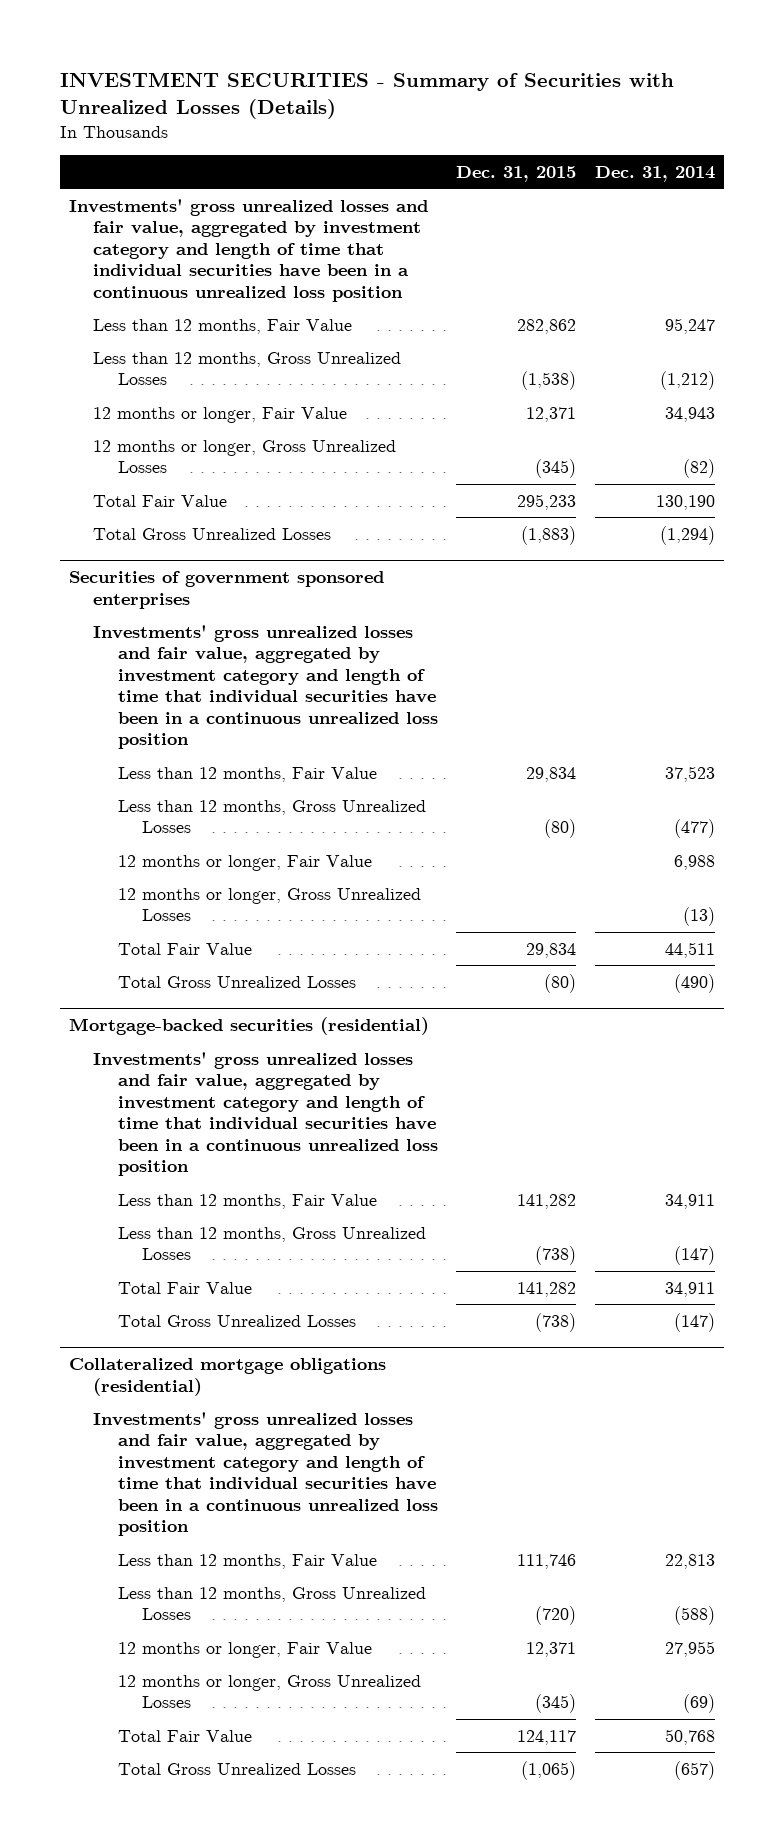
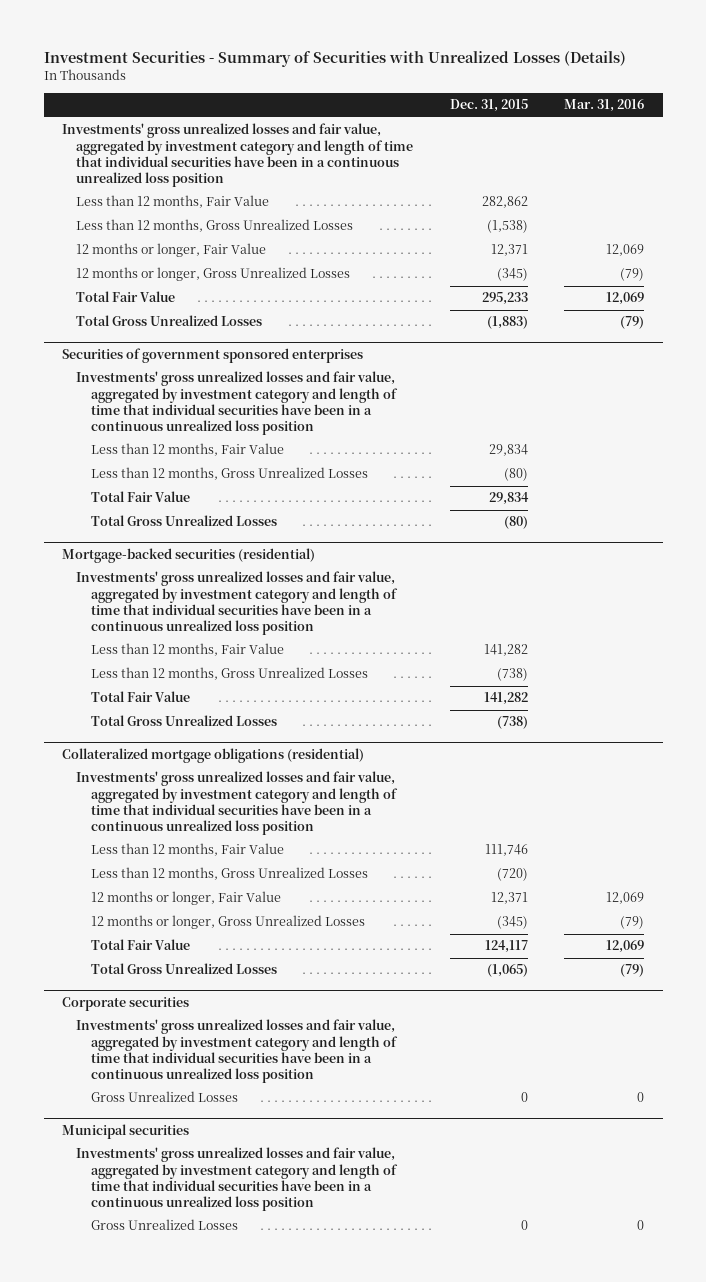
- INVESTMENT SECURITIES - Summary of Securities with Unrealized Losses (Details)
+ Investment Securities - Summary of Securities with Unrealized Losses (Details)
- | Dec. 31, 2015 | Dec. 31, 2014
+ | Dec. 31, 2015 | Mar. 31, 2016
@ Securities of government sponsored enterprises
- 12 months or longer, Fair Value | | 6,988
- 12 months or longer, Gross Unrealized Losses | | (13)
+ Corporate securities
+ Investments' gross unrealized losses and fair value, aggregated by investment category and length of time that individual securities have been in a continuous unrealized loss position
+ Gross Unrealized Losses | 0 | 0
+ Municipal securities
+ Investments' gross unrealized losses and fair value, aggregated by investment category and length of time that individual securities have been in a continuous unrealized loss position
+ Gross Unrealized Losses | 0 | 0

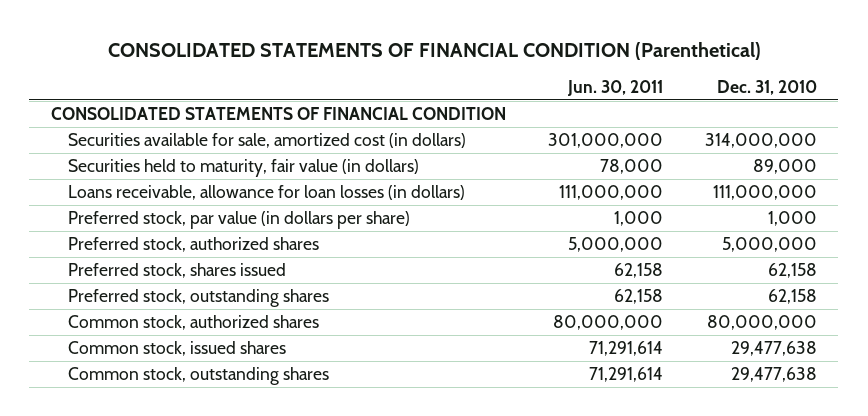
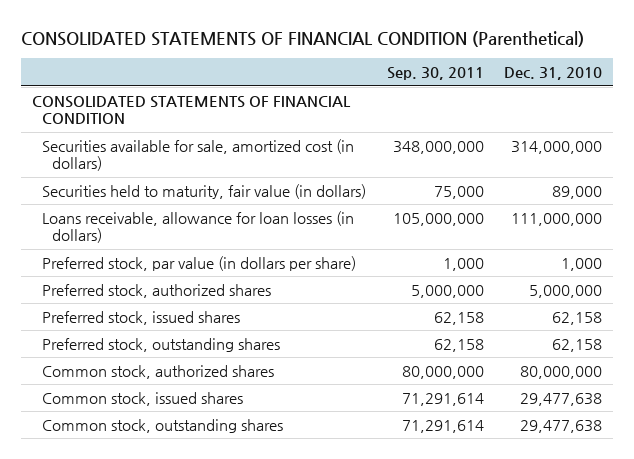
- | Jun. 30, 2011 | Dec. 31, 2010
+ | Sep. 30, 2011 | Dec. 31, 2010
- Preferred stock, shares issued | 62,158 | 62,158
+ Preferred stock, issued shares | 62,158 | 62,158

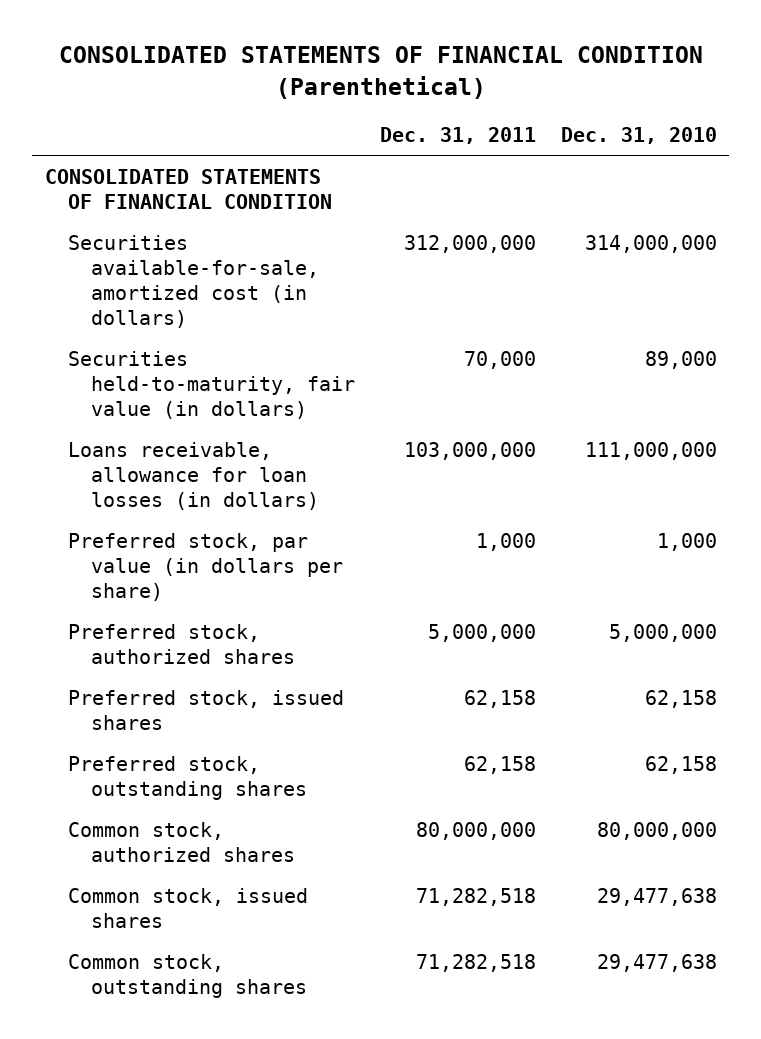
- | Sep. 30, 2011 | Dec. 31, 2010
+ | Dec. 31, 2011 | Dec. 31, 2010
- Securities available for sale, amortized cost (in dollars) | 348,000,000 | 314,000,000
- Securities held to maturity, fair value (in dollars) | 75,000 | 89,000
+ Securities available-for-sale, amortized cost (in dollars) | 312,000,000 | 314,000,000
+ Securities held-to-maturity, fair value (in dollars) | 70,000 | 89,000

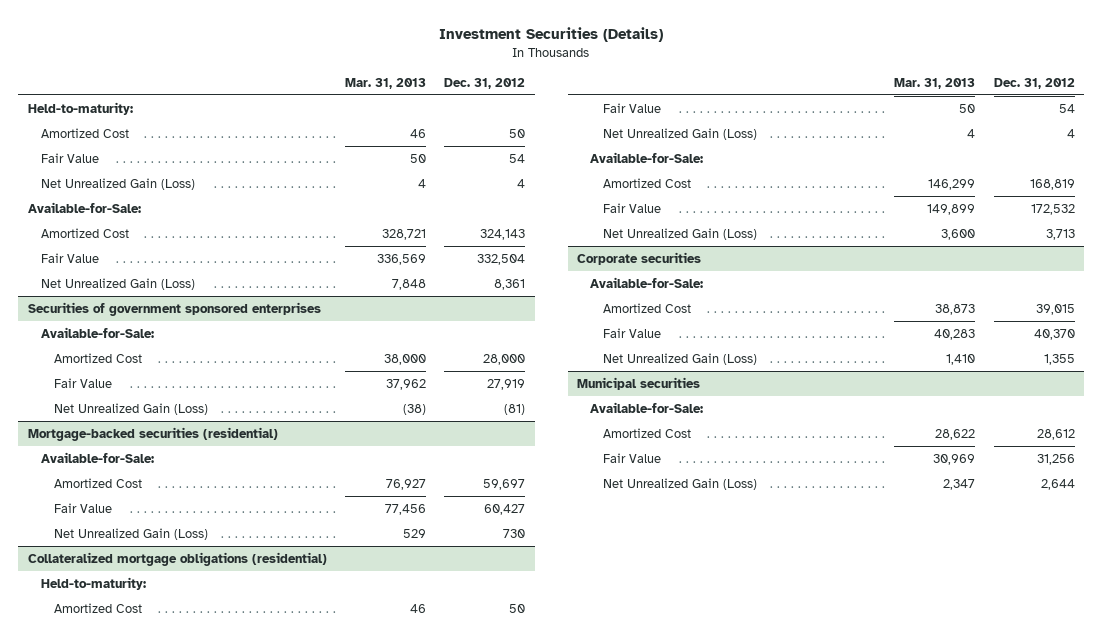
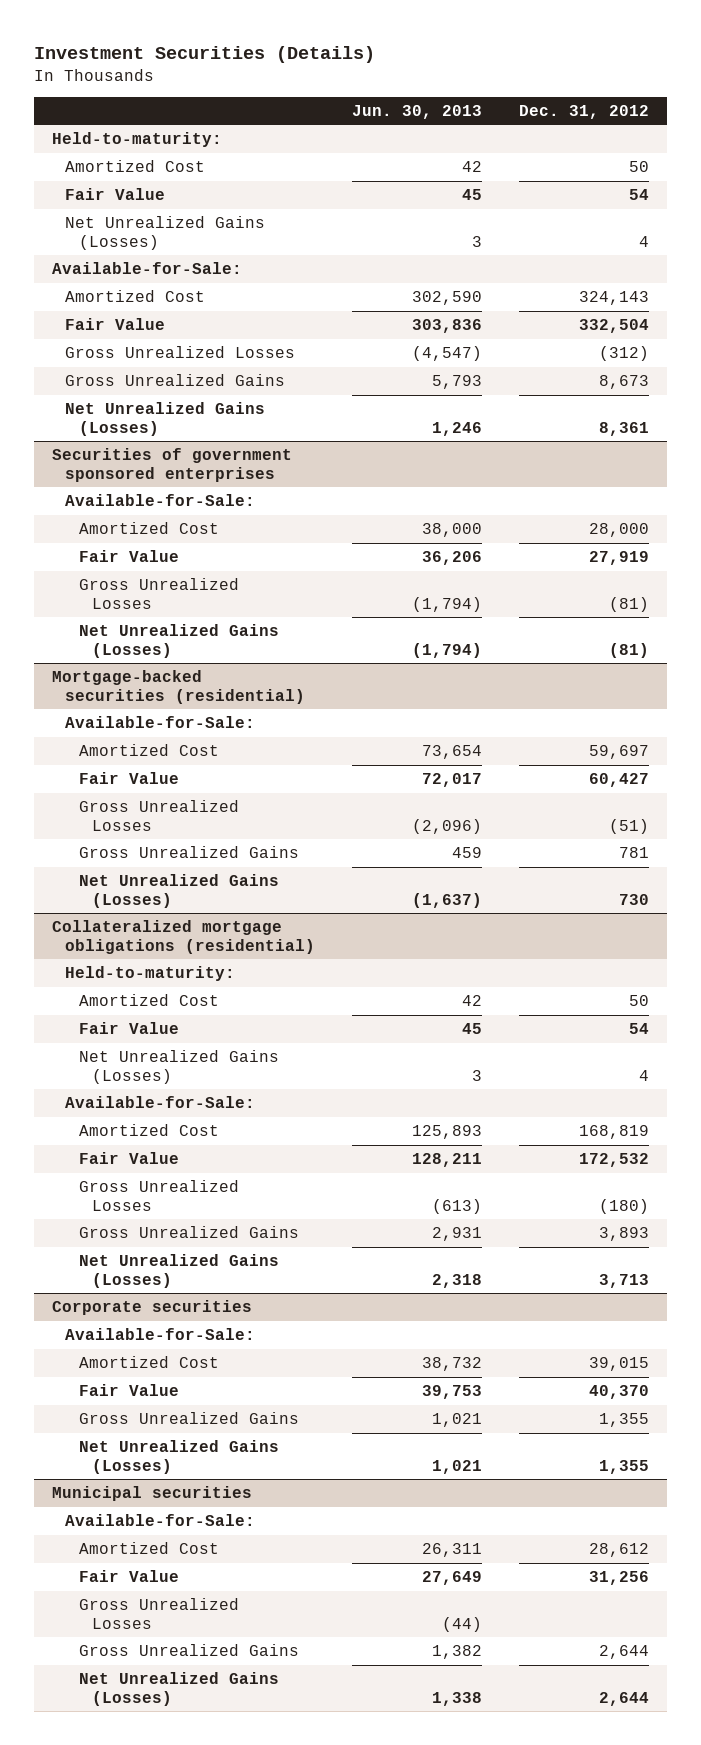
- | Mar. 31, 2013 | Dec. 31, 2012
+ | Jun. 30, 2013 | Dec. 31, 2012
- Net Unrealized Gain (Loss) | 4 | 4
+ Net Unrealized Gains (Losses) | 3 | 4
- Net Unrealized Gain (Loss) | 7,848 | 8,361
+ Gross Unrealized Losses | (4,547) | (312)
+ Gross Unrealized Gains | 5,793 | 8,673
+ Net Unrealized Gains (Losses) | 1,246 | 8,361
@ Securities of government sponsored enterprises
- Net Unrealized Gain (Loss) | (38) | (81)
+ Gross Unrealized Losses | (1,794) | (81)
+ Net Unrealized Gains (Losses) | (1,794) | (81)
@ Mortgage-backed securities (residential)
- Net Unrealized Gain (Loss) | 529 | 730
+ Gross Unrealized Losses | (2,096) | (51)
+ Gross Unrealized Gains | 459 | 781
+ Net Unrealized Gains (Losses) | (1,637) | 730
@ Collateralized mortgage obligations (residential)
- Net Unrealized Gain (Loss) | 4 | 4
+ Net Unrealized Gains (Losses) | 3 | 4
- Net Unrealized Gain (Loss) | 3,600 | 3,713
+ Gross Unrealized Losses | (613) | (180)
+ Gross Unrealized Gains | 2,931 | 3,893
+ Net Unrealized Gains (Losses) | 2,318 | 3,713
@ Corporate securities
- Net Unrealized Gain (Loss) | 1,410 | 1,355
+ Gross Unrealized Gains | 1,021 | 1,355
+ Net Unrealized Gains (Losses) | 1,021 | 1,355
@ Municipal securities
- Net Unrealized Gain (Loss) | 2,347 | 2,644
+ Gross Unrealized Losses | (44) |
+ Gross Unrealized Gains | 1,382 | 2,644
+ Net Unrealized Gains (Losses) | 1,338 | 2,644

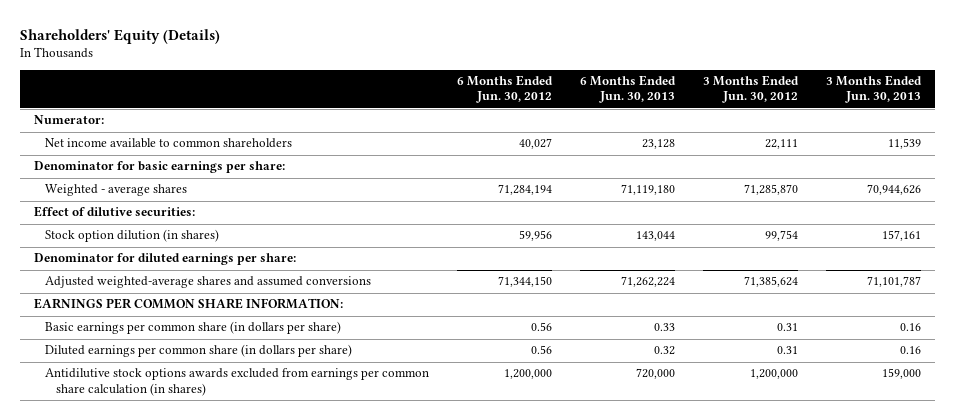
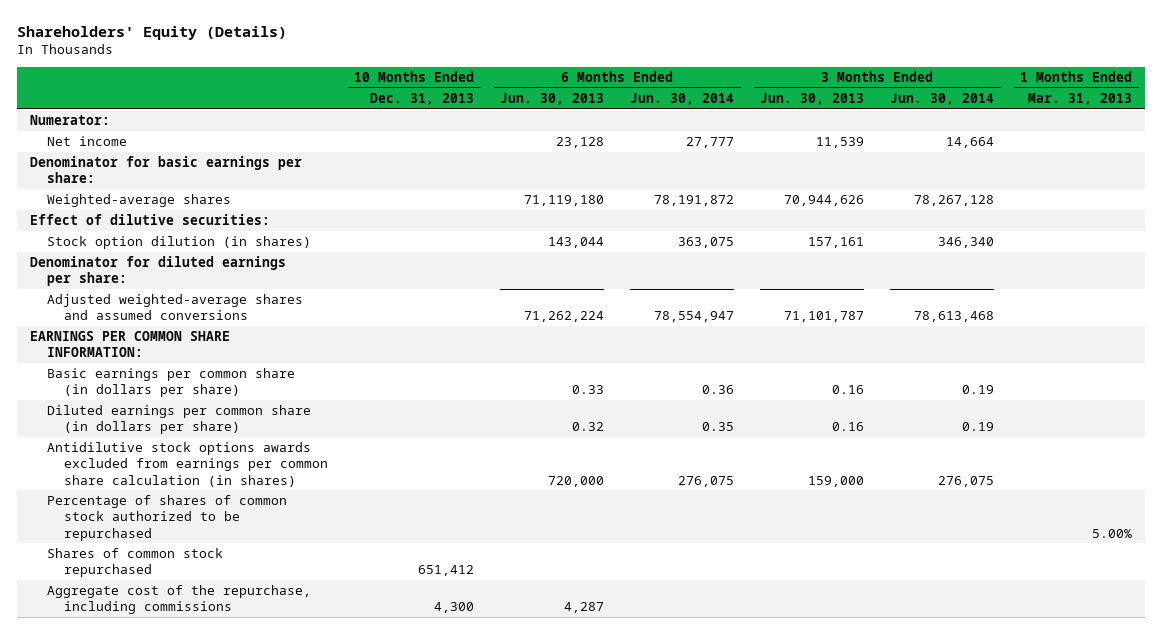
- | 6 Months Ended Jun. 30, 2012 | 6 Months Ended Jun. 30, 2013 | 3 Months Ended Jun. 30, 2012 | 3 Months Ended Jun. 30, 2013
+ | 10 Months Ended Dec. 31, 2013 | 6 Months Ended Jun. 30, 2013 | 6 Months Ended Jun. 30, 2014 | 3 Months Ended Jun. 30, 2013 | 3 Months Ended Jun. 30, 2014 | 1 Months Ended Mar. 31, 2013
- Net income available to common shareholders | 40,027 | 23,128 | 22,111 | 11,539
+ Net income | | 23,128 | 27,777 | 11,539 | 14,664 |
- Weighted - average shares | 71,284,194 | 71,119,180 | 71,285,870 | 70,944,626
+ Weighted-average shares | | 71,119,180 | 78,191,872 | 70,944,626 | 78,267,128 |
+ Percentage of shares of common stock authorized to be repurchased | | | | | | 5.00%
+ Shares of common stock repurchased | 651,412 | | | | |
+ Aggregate cost of the repurchase, including commissions | 4,300 | 4,287 | | | |

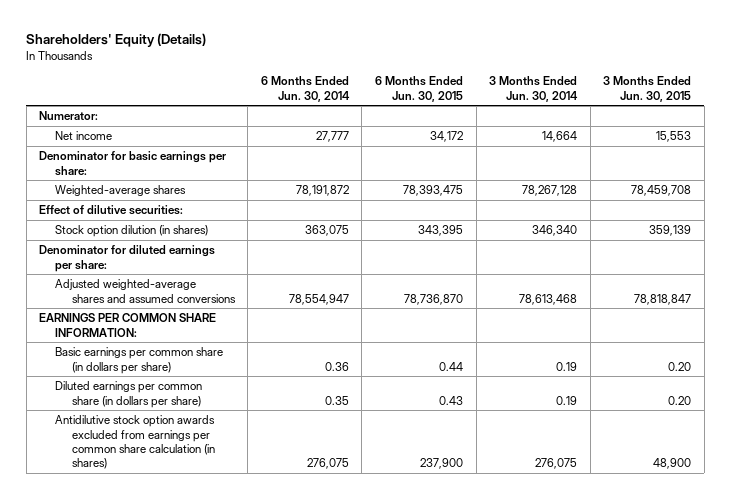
- | 10 Months Ended Dec. 31, 2013 | 6 Months Ended Jun. 30, 2013 | 6 Months Ended Jun. 30, 2014 | 3 Months Ended Jun. 30, 2013 | 3 Months Ended Jun. 30, 2014 | 1 Months Ended Mar. 31, 2013
+ | 6 Months Ended Jun. 30, 2014 | 6 Months Ended Jun. 30, 2015 | 3 Months Ended Jun. 30, 2014 | 3 Months Ended Jun. 30, 2015
- Antidilutive stock options awards excluded from earnings per common share calculation (in shares) | | 720,000 | 276,075 | 159,000 | 276,075 |
- Percentage of shares of common stock authorized to be repurchased | | | | | | 5.00%
- Shares of common stock repurchased | 651,412 | | | | |
- Aggregate cost of the repurchase, including commissions | 4,300 | 4,287 | | | |
+ Antidilutive stock option awards excluded from earnings per common share calculation (in shares) | 276,075 | 237,900 | 276,075 | 48,900

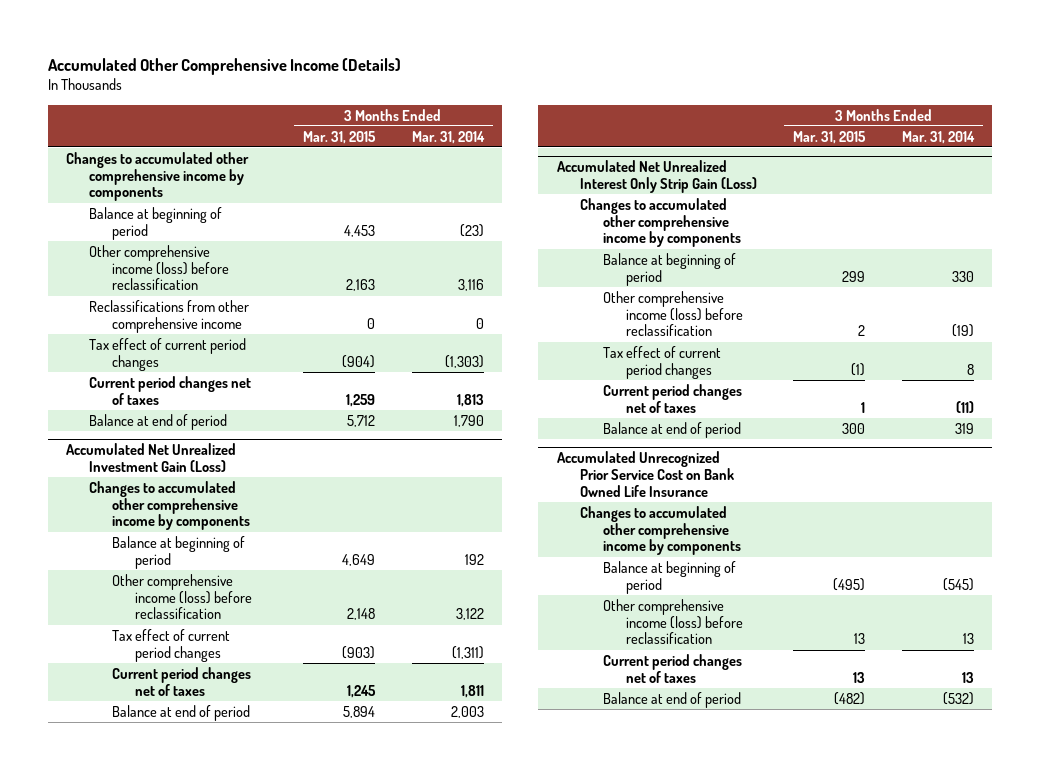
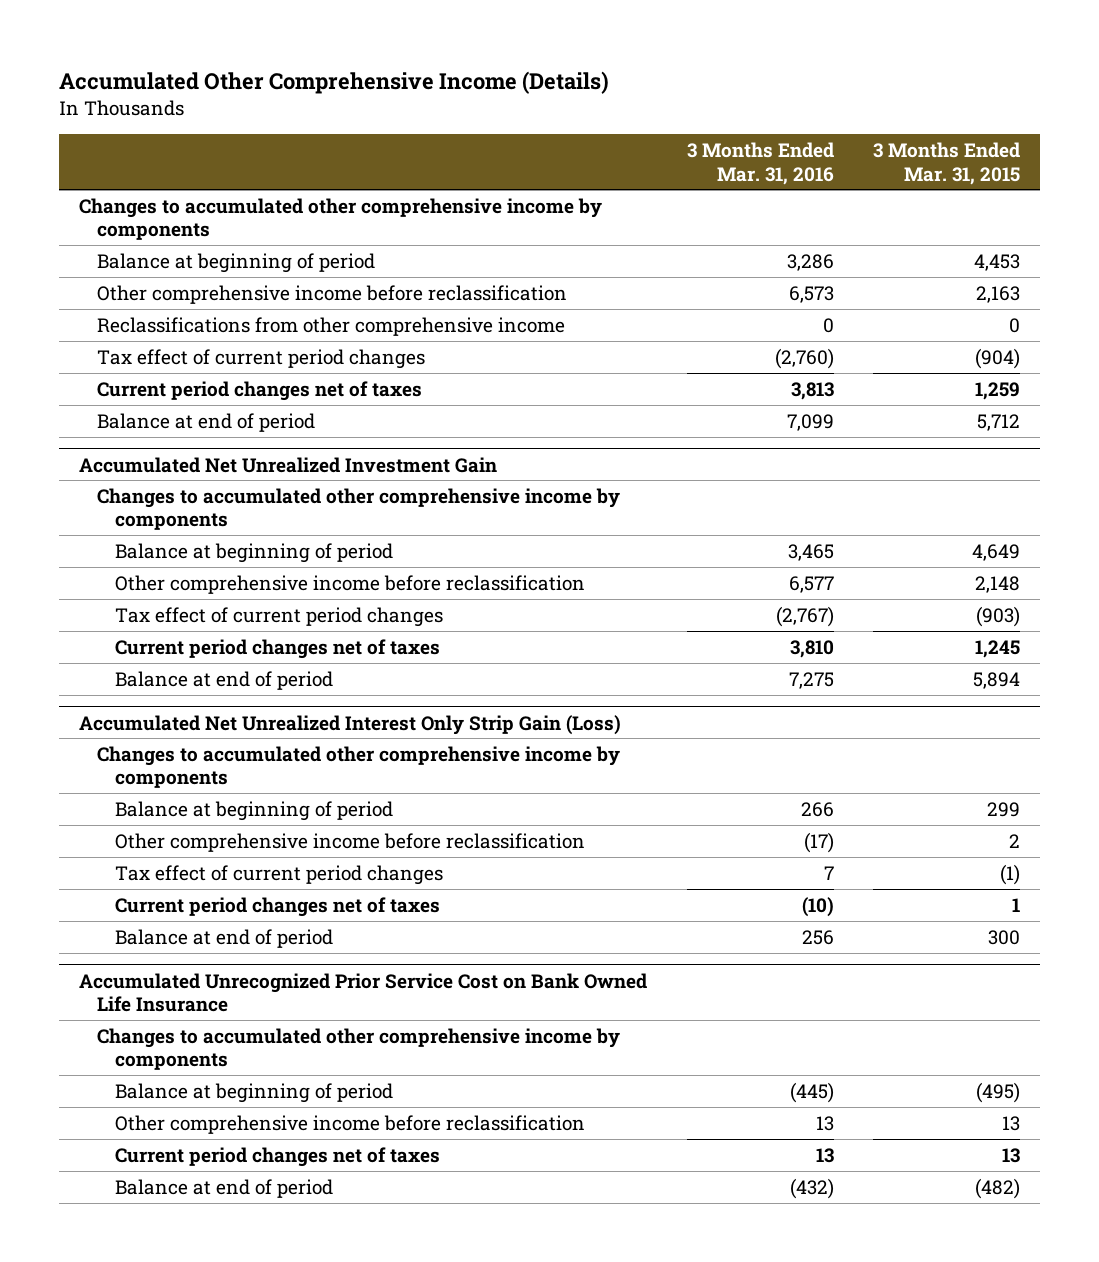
- | 3 Months Ended Mar. 31, 2015 | 3 Months Ended Mar. 31, 2014
+ | 3 Months Ended Mar. 31, 2016 | 3 Months Ended Mar. 31, 2015
- Other comprehensive income (loss) before reclassification | 2,163 | 3,116
+ Other comprehensive income before reclassification | 6,573 | 2,163
- Accumulated Net Unrealized Investment Gain (Loss)
+ Accumulated Net Unrealized Investment Gain
- Other comprehensive income (loss) before reclassification | 2,148 | 3,122
+ Other comprehensive income before reclassification | 6,577 | 2,148
@ Accumulated Net Unrealized Interest Only Strip Gain (Loss)
- Other comprehensive income (loss) before reclassification | 2 | (19)
+ Other comprehensive income before reclassification | (17) | 2
@ Accumulated Unrecognized Prior Service Cost on Bank Owned Life Insurance
- Other comprehensive income (loss) before reclassification | 13 | 13
+ Other comprehensive income before reclassification | 13 | 13

